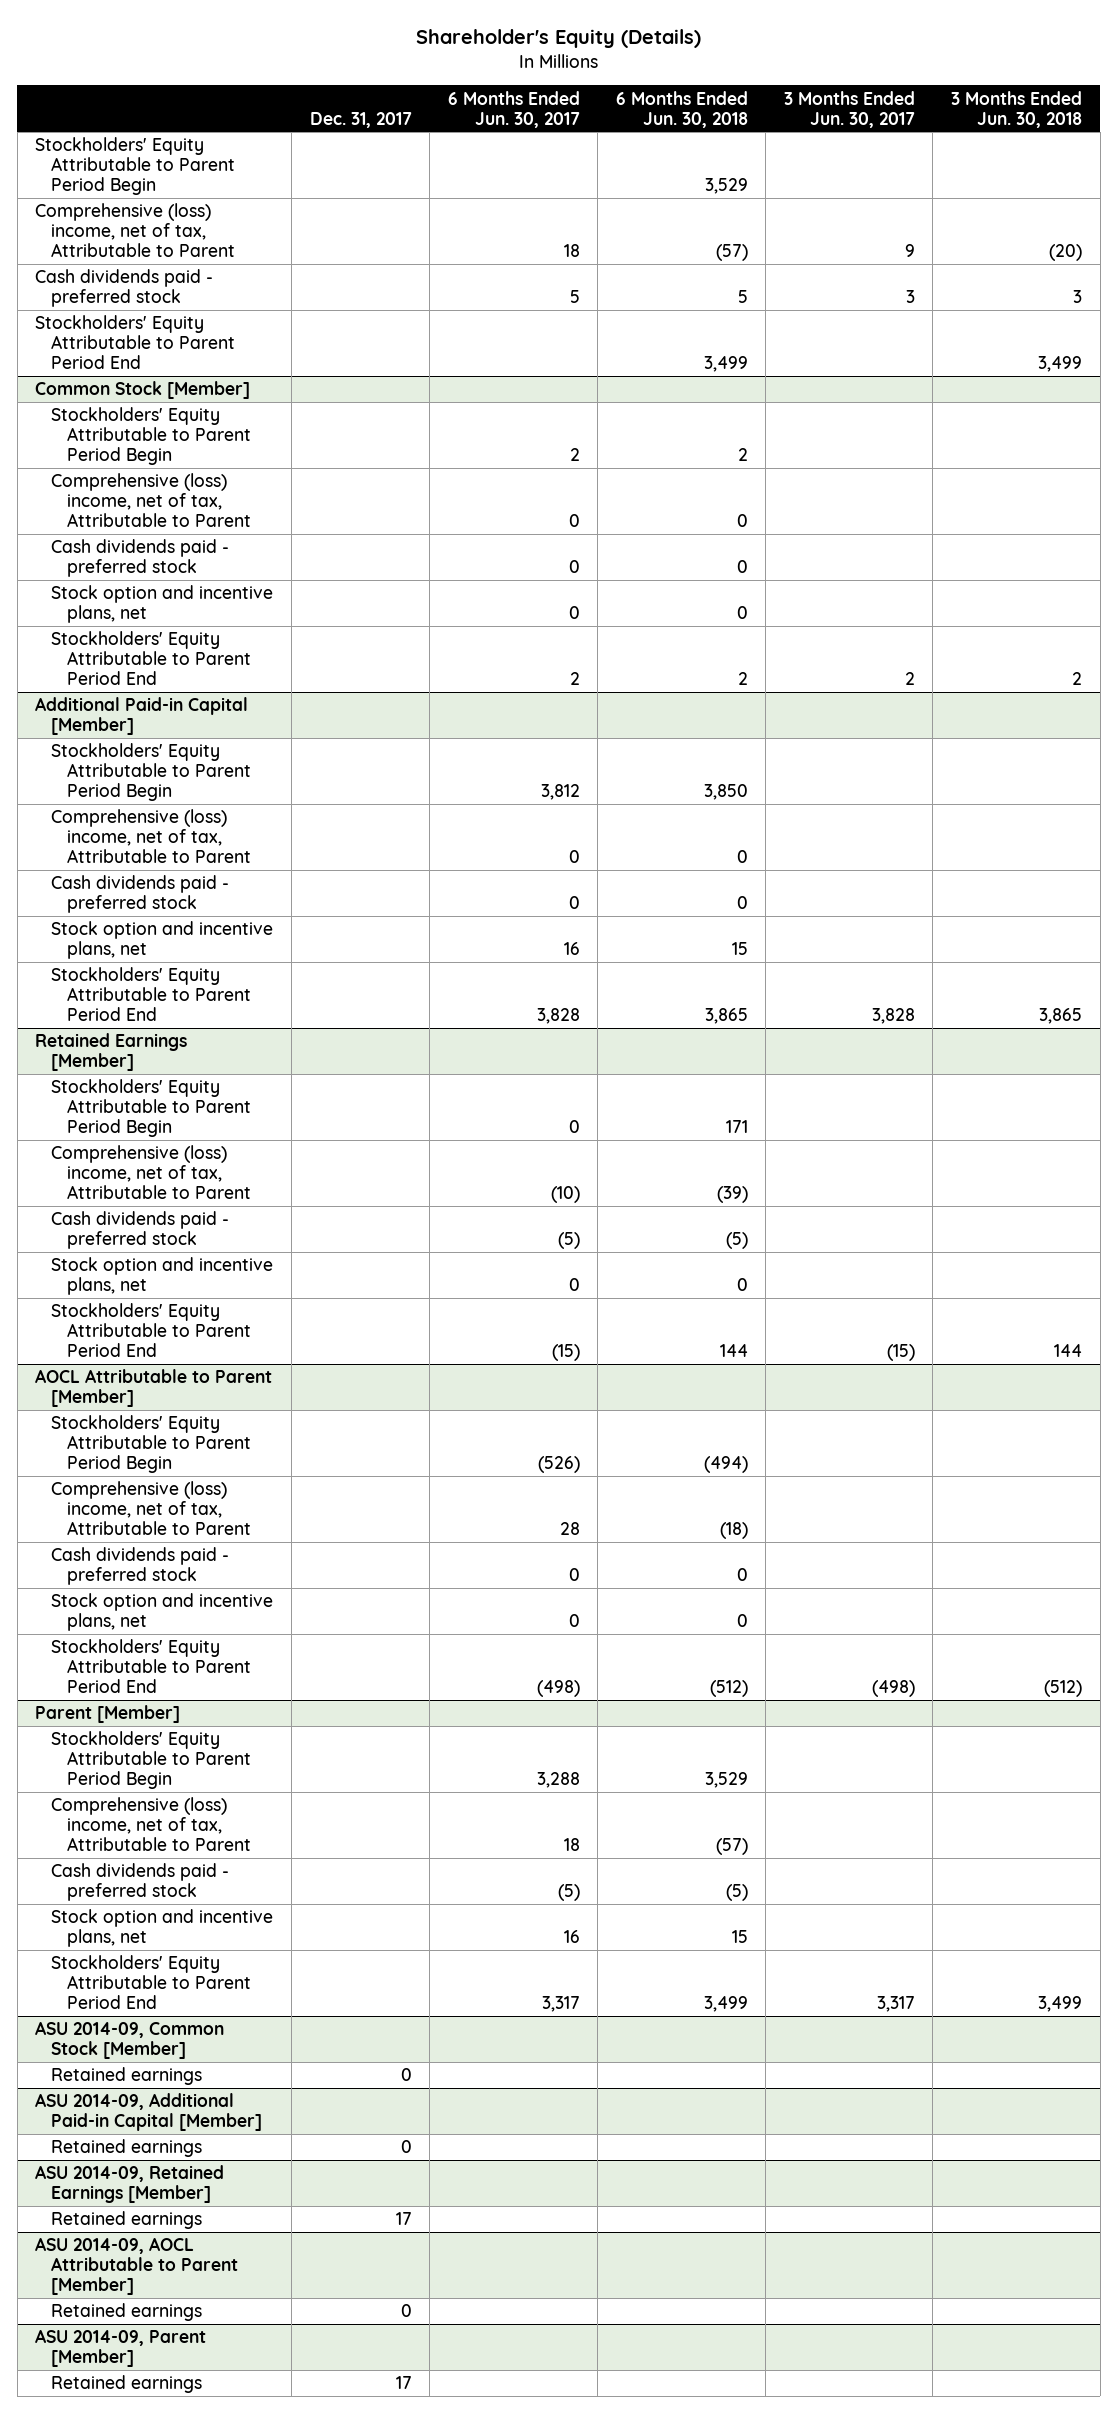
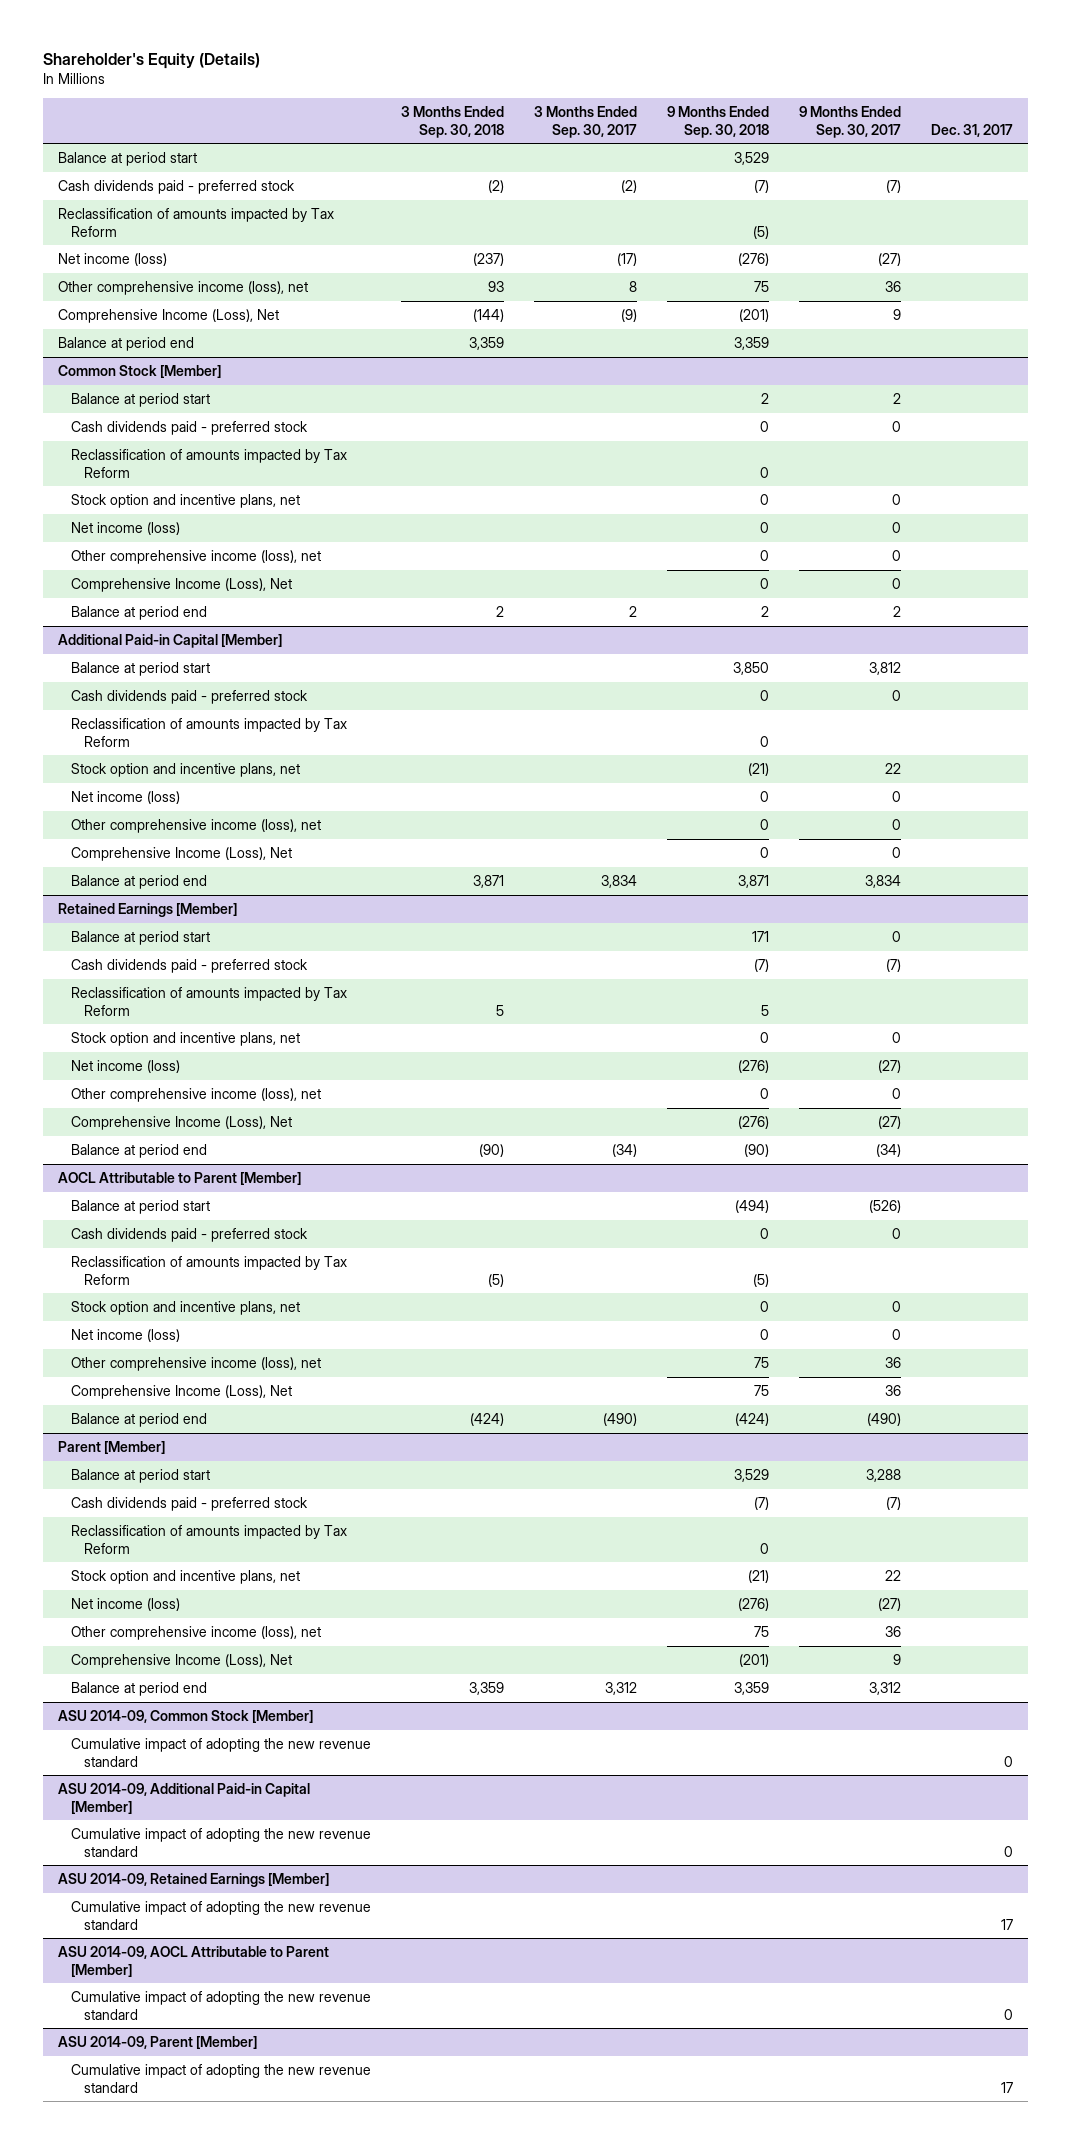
- | Dec. 31, 2017 | 6 Months Ended Jun. 30, 2017 | 6 Months Ended Jun. 30, 2018 | 3 Months Ended Jun. 30, 2017 | 3 Months Ended Jun. 30, 2018
+ | 3 Months Ended Sep. 30, 2018 | 3 Months Ended Sep. 30, 2017 | 9 Months Ended Sep. 30, 2018 | 9 Months Ended Sep. 30, 2017 | Dec. 31, 2017
- Stockholders' Equity Attributable to Parent Period Begin | | | 3,529 | |
- Comprehensive (loss) income, net of tax, Attributable to Parent | | 18 | (57) | 9 | (20)
+ Balance at period start | | | 3,529 | |
- Stockholders' Equity Attributable to Parent Period End | | | 3,499 | | 3,499
+ Reclassification of amounts impacted by Tax Reform | | | (5) | |
+ Net income (loss) | (237) | (17) | (276) | (27) |
+ Other comprehensive income (loss), net | 93 | 8 | 75 | 36 |
+ Comprehensive Income (Loss), Net | (144) | (9) | (201) | 9 |
+ Balance at period end | 3,359 | | 3,359 | |
@ Common Stock [Member]
- Stockholders' Equity Attributable to Parent Period Begin | | 2 | 2 | |
- Comprehensive (loss) income, net of tax, Attributable to Parent | | 0 | 0 | |
+ Balance at period start | | | 2 | 2 |
+ Reclassification of amounts impacted by Tax Reform | | | 0 | |
- Stockholders' Equity Attributable to Parent Period End | | 2 | 2 | 2 | 2
+ Net income (loss) | | | 0 | 0 |
+ Other comprehensive income (loss), net | | | 0 | 0 |
+ Comprehensive Income (Loss), Net | | | 0 | 0 |
+ Balance at period end | 2 | 2 | 2 | 2 |
@ Additional Paid-in Capital [Member]
- Stockholders' Equity Attributable to Parent Period Begin | | 3,812 | 3,850 | |
- Comprehensive (loss) income, net of tax, Attributable to Parent | | 0 | 0 | |
+ Balance at period start | | | 3,850 | 3,812 |
+ Reclassification of amounts impacted by Tax Reform | | | 0 | |
- Stockholders' Equity Attributable to Parent Period End | | 3,828 | 3,865 | 3,828 | 3,865
+ Net income (loss) | | | 0 | 0 |
+ Other comprehensive income (loss), net | | | 0 | 0 |
+ Comprehensive Income (Loss), Net | | | 0 | 0 |
+ Balance at period end | 3,871 | 3,834 | 3,871 | 3,834 |
@ Retained Earnings [Member]
- Stockholders' Equity Attributable to Parent Period Begin | | 0 | 171 | |
- Comprehensive (loss) income, net of tax, Attributable to Parent | | (10) | (39) | |
+ Balance at period start | | | 171 | 0 |
+ Reclassification of amounts impacted by Tax Reform | 5 | | 5 | |
- Stockholders' Equity Attributable to Parent Period End | | (15) | 144 | (15) | 144
+ Net income (loss) | | | (276) | (27) |
+ Other comprehensive income (loss), net | | | 0 | 0 |
+ Comprehensive Income (Loss), Net | | | (276) | (27) |
+ Balance at period end | (90) | (34) | (90) | (34) |
@ AOCL Attributable to Parent [Member]
- Stockholders' Equity Attributable to Parent Period Begin | | (526) | (494) | |
- Comprehensive (loss) income, net of tax, Attributable to Parent | | 28 | (18) | |
+ Balance at period start | | | (494) | (526) |
+ Reclassification of amounts impacted by Tax Reform | (5) | | (5) | |
- Stockholders' Equity Attributable to Parent Period End | | (498) | (512) | (498) | (512)
+ Net income (loss) | | | 0 | 0 |
+ Other comprehensive income (loss), net | | | 75 | 36 |
+ Comprehensive Income (Loss), Net | | | 75 | 36 |
+ Balance at period end | (424) | (490) | (424) | (490) |
@ Parent [Member]
- Stockholders' Equity Attributable to Parent Period Begin | | 3,288 | 3,529 | |
- Comprehensive (loss) income, net of tax, Attributable to Parent | | 18 | (57) | |
+ Balance at period start | | | 3,529 | 3,288 |
+ Reclassification of amounts impacted by Tax Reform | | | 0 | |
- Stockholders' Equity Attributable to Parent Period End | | 3,317 | 3,499 | 3,317 | 3,499
+ Net income (loss) | | | (276) | (27) |
+ Other comprehensive income (loss), net | | | 75 | 36 |
+ Comprehensive Income (Loss), Net | | | (201) | 9 |
+ Balance at period end | 3,359 | 3,312 | 3,359 | 3,312 |
@ ASU 2014-09, Common Stock [Member]
- Retained earnings | 0 | | | |
+ Cumulative impact of adopting the new revenue standard | | | | | 0
@ ASU 2014-09, Additional Paid-in Capital [Member]
- Retained earnings | 0 | | | |
+ Cumulative impact of adopting the new revenue standard | | | | | 0
@ ASU 2014-09, Retained Earnings [Member]
- Retained earnings | 17 | | | |
+ Cumulative impact of adopting the new revenue standard | | | | | 17
@ ASU 2014-09, AOCL Attributable to Parent [Member]
- Retained earnings | 0 | | | |
+ Cumulative impact of adopting the new revenue standard | | | | | 0
@ ASU 2014-09, Parent [Member]
- Retained earnings | 17 | | | |
+ Cumulative impact of adopting the new revenue standard | | | | | 17

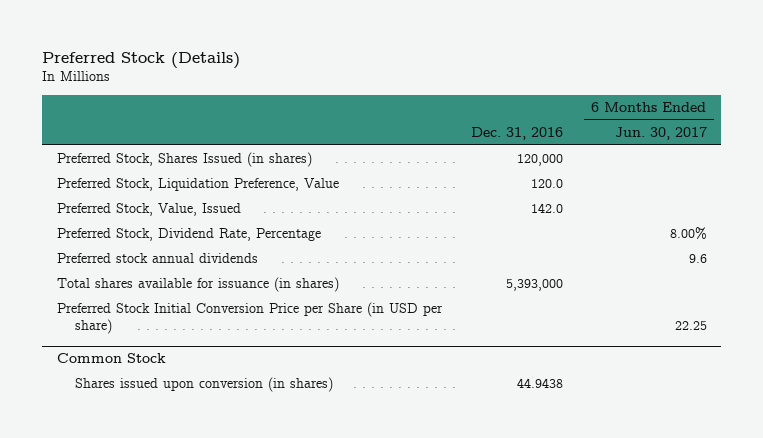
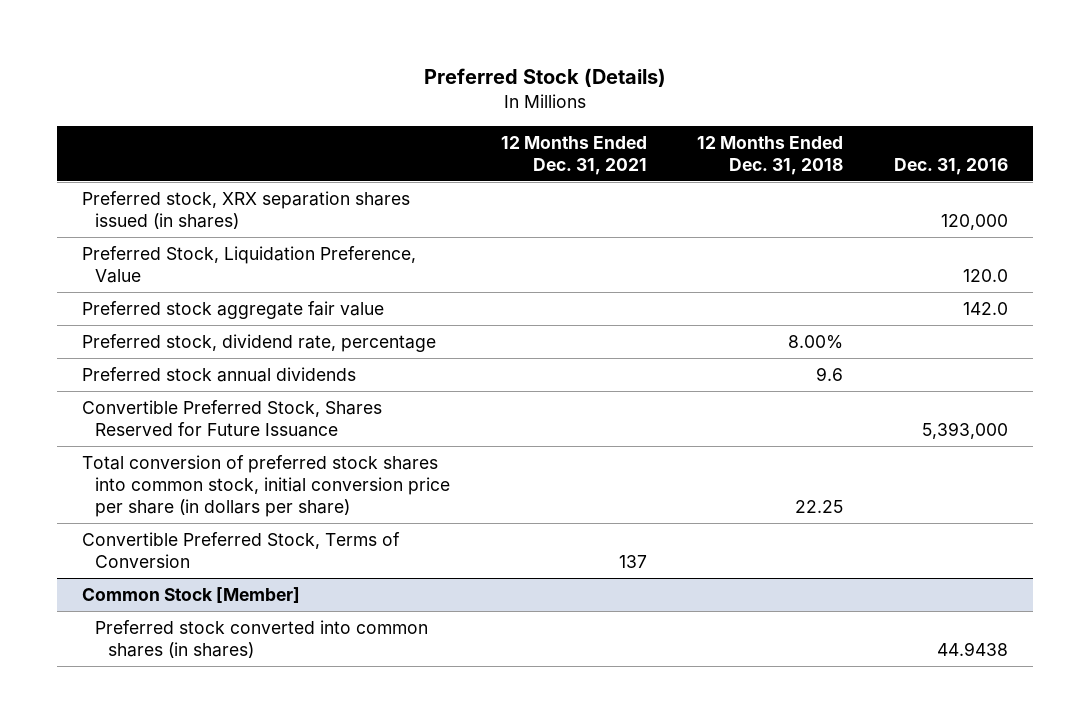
- | Dec. 31, 2016 | 6 Months Ended Jun. 30, 2017
+ | 12 Months Ended Dec. 31, 2021 | 12 Months Ended Dec. 31, 2018 | Dec. 31, 2016
- Preferred Stock, Shares Issued (in shares) | 120,000 |
+ Preferred stock, XRX separation shares issued (in shares) | | | 120,000
- Preferred Stock, Value, Issued | 142.0 |
- Preferred Stock, Dividend Rate, Percentage | | 8.00%
+ Preferred stock aggregate fair value | | | 142.0
+ Preferred stock, dividend rate, percentage | | 8.00% |
- Total shares available for issuance (in shares) | 5,393,000 |
- Preferred Stock Initial Conversion Price per Share (in USD per share) | | 22.25
- Common Stock
- Shares issued upon conversion (in shares) | 44.9438 |
+ Convertible Preferred Stock, Shares Reserved for Future Issuance | | | 5,393,000
+ Total conversion of preferred stock shares into common stock, initial conversion price per share (in dollars per share) | | 22.25 |
+ Convertible Preferred Stock, Terms of Conversion | 137 | |
+ Common Stock [Member]
+ Preferred stock converted into common shares (in shares) | | | 44.9438

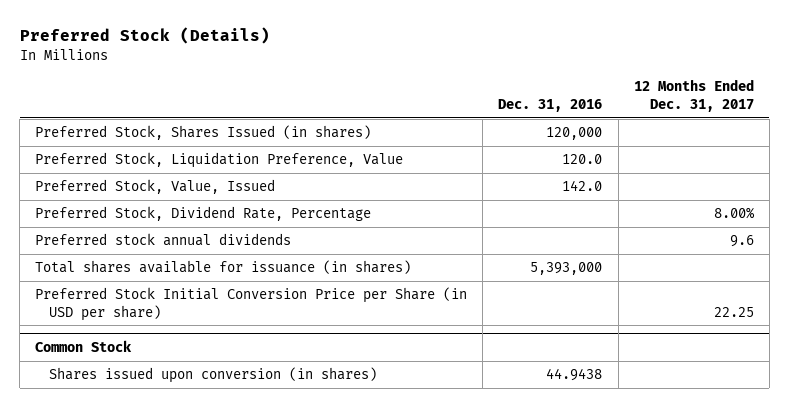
- | 12 Months Ended Dec. 31, 2021 | 12 Months Ended Dec. 31, 2018 | Dec. 31, 2016
+ | Dec. 31, 2016 | 12 Months Ended Dec. 31, 2017
- Preferred stock, XRX separation shares issued (in shares) | | | 120,000
+ Preferred Stock, Shares Issued (in shares) | 120,000 |
- Preferred stock aggregate fair value | | | 142.0
- Preferred stock, dividend rate, percentage | | 8.00% |
+ Preferred Stock, Value, Issued | 142.0 |
+ Preferred Stock, Dividend Rate, Percentage | | 8.00%
- Convertible Preferred Stock, Shares Reserved for Future Issuance | | | 5,393,000
- Total conversion of preferred stock shares into common stock, initial conversion price per share (in dollars per share) | | 22.25 |
- Convertible Preferred Stock, Terms of Conversion | 137 | |
- Common Stock [Member]
- Preferred stock converted into common shares (in shares) | | | 44.9438
+ Total shares available for issuance (in shares) | 5,393,000 |
+ Preferred Stock Initial Conversion Price per Share (in USD per share) | | 22.25
+ Common Stock
+ Shares issued upon conversion (in shares) | 44.9438 |

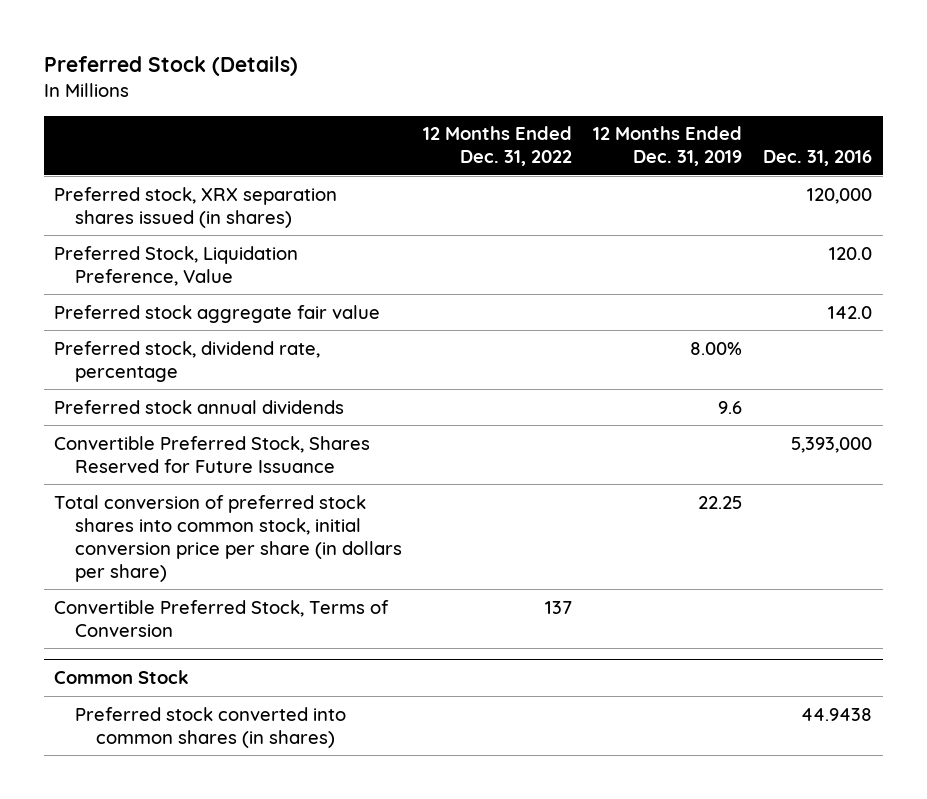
- | Dec. 31, 2016 | 12 Months Ended Dec. 31, 2017
+ | 12 Months Ended Dec. 31, 2022 | 12 Months Ended Dec. 31, 2019 | Dec. 31, 2016
- Preferred Stock, Shares Issued (in shares) | 120,000 |
+ Preferred stock, XRX separation shares issued (in shares) | | | 120,000
- Preferred Stock, Value, Issued | 142.0 |
- Preferred Stock, Dividend Rate, Percentage | | 8.00%
+ Preferred stock aggregate fair value | | | 142.0
+ Preferred stock, dividend rate, percentage | | 8.00% |
- Total shares available for issuance (in shares) | 5,393,000 |
- Preferred Stock Initial Conversion Price per Share (in USD per share) | | 22.25
+ Convertible Preferred Stock, Shares Reserved for Future Issuance | | | 5,393,000
+ Total conversion of preferred stock shares into common stock, initial conversion price per share (in dollars per share) | | 22.25 |
+ Convertible Preferred Stock, Terms of Conversion | 137 | |
@ Common Stock
- Shares issued upon conversion (in shares) | 44.9438 |
+ Preferred stock converted into common shares (in shares) | | | 44.9438

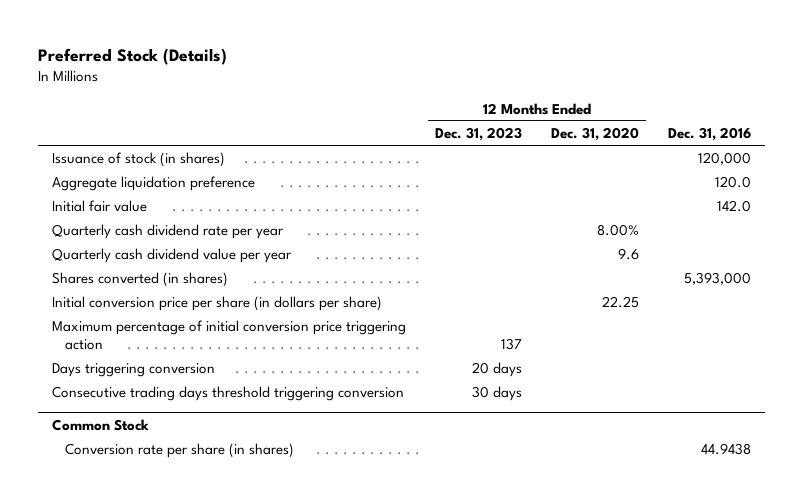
- | 12 Months Ended Dec. 31, 2022 | 12 Months Ended Dec. 31, 2019 | Dec. 31, 2016
+ | 12 Months Ended Dec. 31, 2023 | 12 Months Ended Dec. 31, 2020 | Dec. 31, 2016
- Preferred stock, XRX separation shares issued (in shares) | | | 120,000
- Preferred Stock, Liquidation Preference, Value | | | 120.0
- Preferred stock aggregate fair value | | | 142.0
- Preferred stock, dividend rate, percentage | | 8.00% |
- Preferred stock annual dividends | | 9.6 |
- Convertible Preferred Stock, Shares Reserved for Future Issuance | | | 5,393,000
- Total conversion of preferred stock shares into common stock, initial conversion price per share (in dollars per share) | | 22.25 |
- Convertible Preferred Stock, Terms of Conversion | 137 | |
+ Issuance of stock (in shares) | | | 120,000
+ Aggregate liquidation preference | | | 120.0
+ Initial fair value | | | 142.0
+ Quarterly cash dividend rate per year | | 8.00% |
+ Quarterly cash dividend value per year | | 9.6 |
+ Shares converted (in shares) | | | 5,393,000
+ Initial conversion price per share (in dollars per share) | | 22.25 |
+ Maximum percentage of initial conversion price triggering action | 137 | |
+ Days triggering conversion | 20 days | |
+ Consecutive trading days threshold triggering conversion | 30 days | |
@ Common Stock
- Preferred stock converted into common shares (in shares) | | | 44.9438
+ Conversion rate per share (in shares) | | | 44.9438

